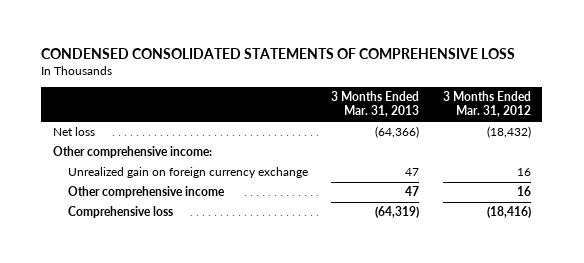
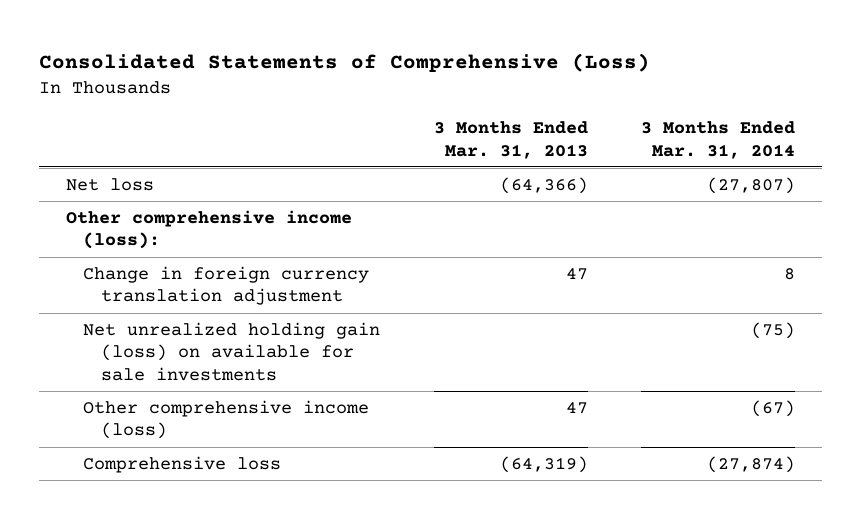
- CONDENSED CONSOLIDATED STATEMENTS OF COMPREHENSIVE LOSS
+ Consolidated Statements of Comprehensive (Loss)
- | 3 Months Ended Mar. 31, 2013 | 3 Months Ended Mar. 31, 2012
+ | 3 Months Ended Mar. 31, 2013 | 3 Months Ended Mar. 31, 2014
- Other comprehensive income:
- Unrealized gain on foreign currency exchange | 47 | 16
- Other comprehensive income | 47 | 16
+ Other comprehensive income (loss):
+ Change in foreign currency translation adjustment | 47 | 8
+ Net unrealized holding gain (loss) on available for sale investments | | (75)
+ Other comprehensive income (loss) | 47 | (67)

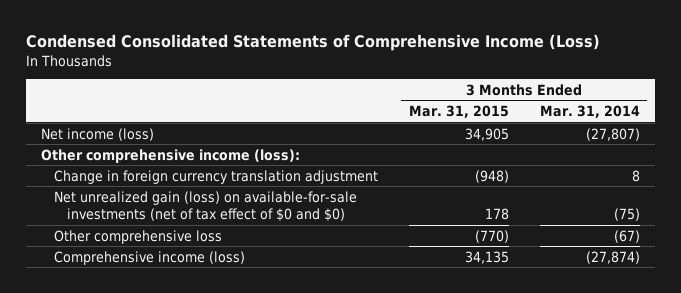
- Consolidated Statements of Comprehensive (Loss)
+ Condensed Consolidated Statements of Comprehensive Income (Loss)
- | 3 Months Ended Mar. 31, 2013 | 3 Months Ended Mar. 31, 2014
+ | 3 Months Ended Mar. 31, 2015 | 3 Months Ended Mar. 31, 2014
- Net loss | (64,366) | (27,807)
+ Net income (loss) | 34,905 | (27,807)
- Net unrealized holding gain (loss) on available for sale investments | | (75)
- Other comprehensive income (loss) | 47 | (67)
- Comprehensive loss | (64,319) | (27,874)
+ Net unrealized gain (loss) on available-for-sale investments (net of tax effect of $0 and $0) | 178 | (75)
+ Other comprehensive loss | (770) | (67)
+ Comprehensive income (loss) | 34,135 | (27,874)

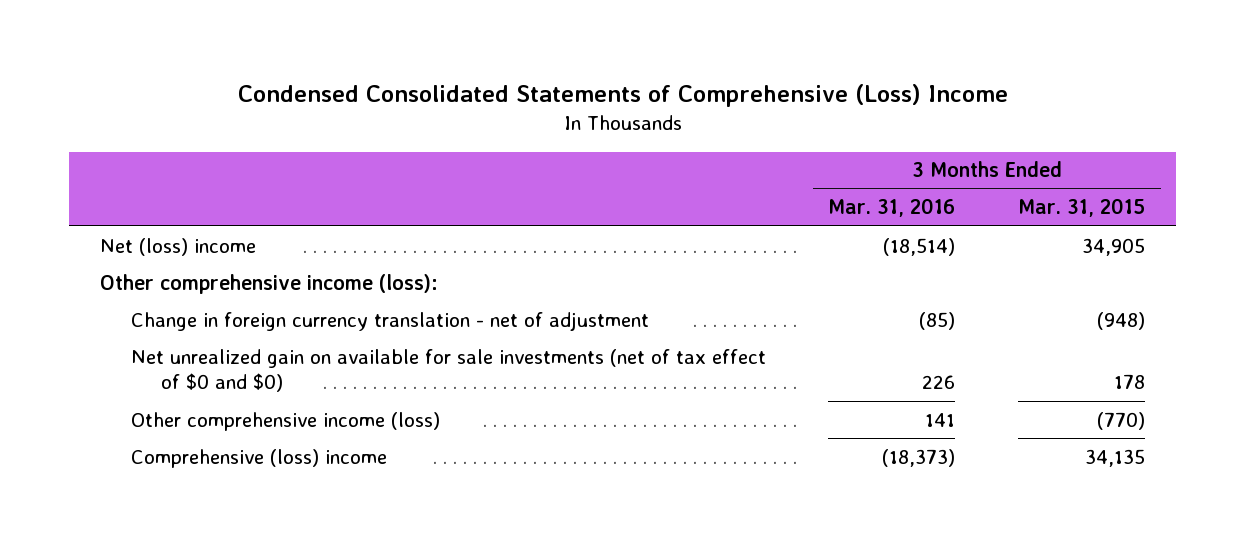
- Condensed Consolidated Statements of Comprehensive Income (Loss)
+ Condensed Consolidated Statements of Comprehensive (Loss) Income
- | 3 Months Ended Mar. 31, 2015 | 3 Months Ended Mar. 31, 2014
+ | 3 Months Ended Mar. 31, 2016 | 3 Months Ended Mar. 31, 2015
- Net income (loss) | 34,905 | (27,807)
+ Net (loss) income | (18,514) | 34,905
- Change in foreign currency translation adjustment | (948) | 8
- Net unrealized gain (loss) on available-for-sale investments (net of tax effect of $0 and $0) | 178 | (75)
- Other comprehensive loss | (770) | (67)
- Comprehensive income (loss) | 34,135 | (27,874)
+ Change in foreign currency translation - net of adjustment | (85) | (948)
+ Net unrealized gain on available for sale investments (net of tax effect of $0 and $0) | 226 | 178
+ Other comprehensive income (loss) | 141 | (770)
+ Comprehensive (loss) income | (18,373) | 34,135

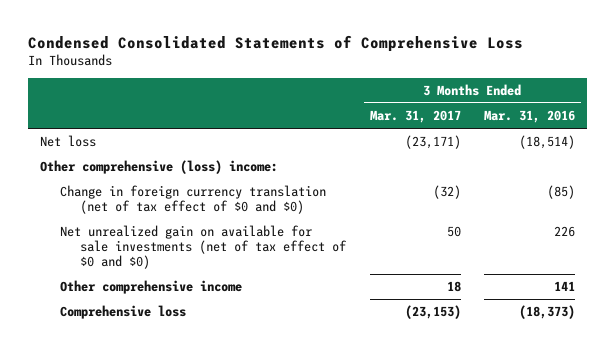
- Condensed Consolidated Statements of Comprehensive (Loss) Income
+ Condensed Consolidated Statements of Comprehensive Loss
- | 3 Months Ended Mar. 31, 2016 | 3 Months Ended Mar. 31, 2015
+ | 3 Months Ended Mar. 31, 2017 | 3 Months Ended Mar. 31, 2016
- Net (loss) income | (18,514) | 34,905
- Other comprehensive income (loss):
- Change in foreign currency translation - net of adjustment | (85) | (948)
+ Net loss | (23,171) | (18,514)
+ Other comprehensive (loss) income:
+ Change in foreign currency translation (net of tax effect of $0 and $0) | (32) | (85)
- Other comprehensive income (loss) | 141 | (770)
- Comprehensive (loss) income | (18,373) | 34,135
+ Other comprehensive income | 18 | 141
+ Comprehensive loss | (23,153) | (18,373)

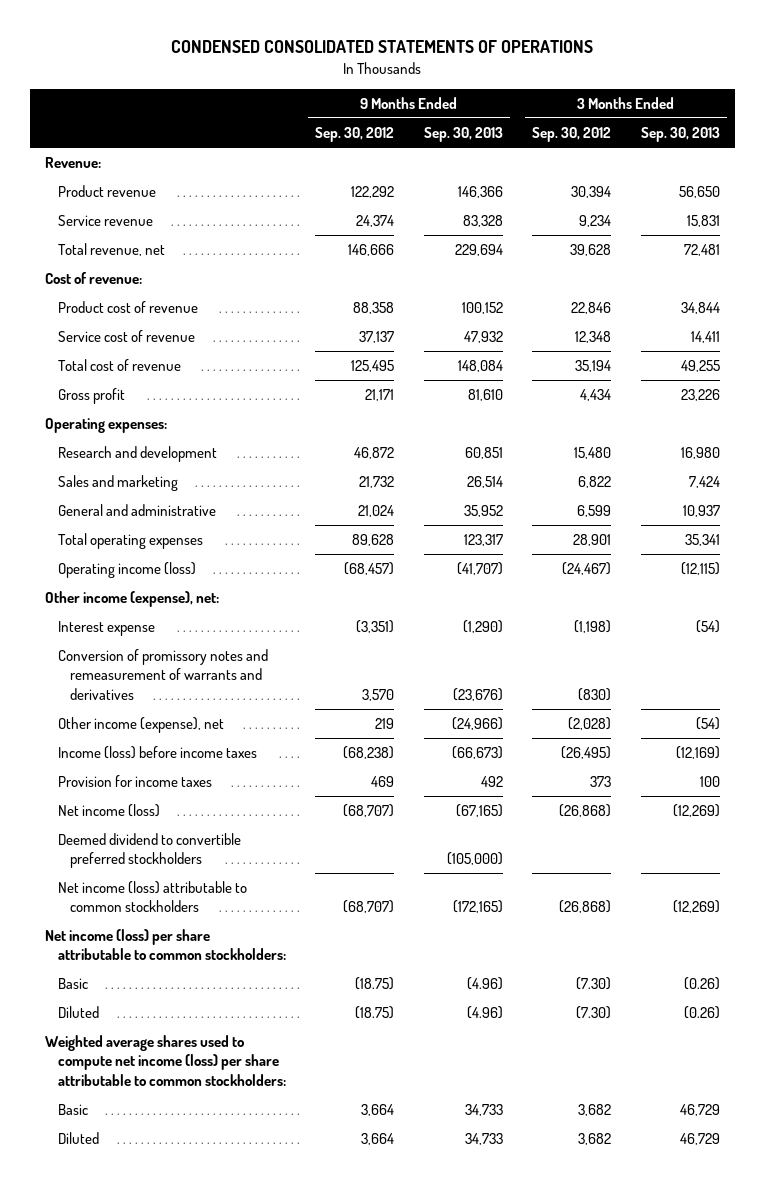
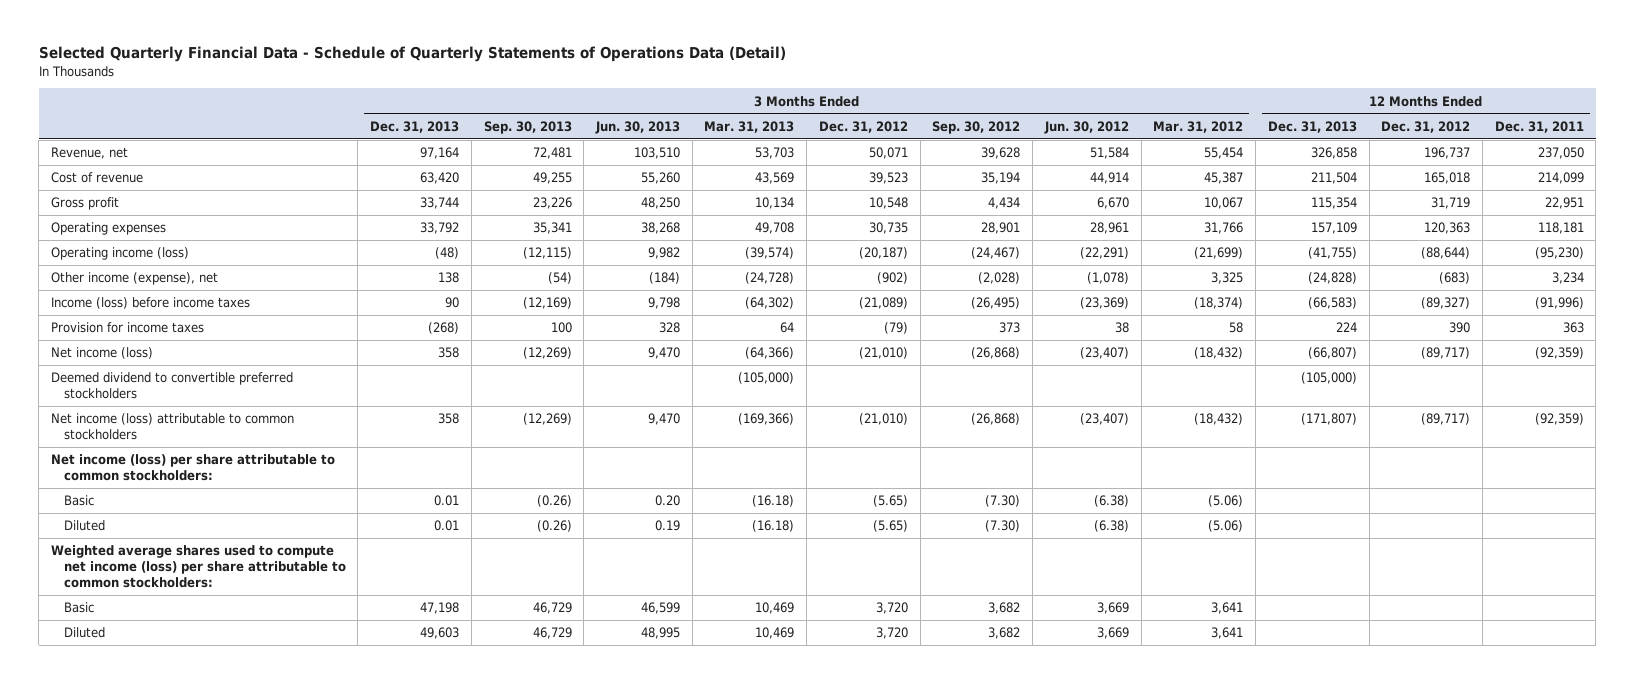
- CONDENSED CONSOLIDATED STATEMENTS OF OPERATIONS
+ Selected Quarterly Financial Data - Schedule of Quarterly Statements of Operations Data (Detail)
- | 9 Months Ended Sep. 30, 2012 | 9 Months Ended Sep. 30, 2013 | 3 Months Ended Sep. 30, 2012 | 3 Months Ended Sep. 30, 2013
+ | 3 Months Ended Dec. 31, 2013 | 3 Months Ended Sep. 30, 2013 | 3 Months Ended Jun. 30, 2013 | 3 Months Ended Mar. 31, 2013 | 3 Months Ended Dec. 31, 2012 | 3 Months Ended Sep. 30, 2012 | 3 Months Ended Jun. 30, 2012 | 3 Months Ended Mar. 31, 2012 | 12 Months Ended Dec. 31, 2013 | 12 Months Ended Dec. 31, 2012 | 12 Months Ended Dec. 31, 2011
- Revenue:
- Product revenue | 122,292 | 146,366 | 30,394 | 56,650
- Service revenue | 24,374 | 83,328 | 9,234 | 15,831
- Total revenue, net | 146,666 | 229,694 | 39,628 | 72,481
- Cost of revenue:
- Product cost of revenue | 88,358 | 100,152 | 22,846 | 34,844
- Service cost of revenue | 37,137 | 47,932 | 12,348 | 14,411
- Total cost of revenue | 125,495 | 148,084 | 35,194 | 49,255
+ Revenue, net | 97,164 | 72,481 | 103,510 | 53,703 | 50,071 | 39,628 | 51,584 | 55,454 | 326,858 | 196,737 | 237,050
+ Cost of revenue | 63,420 | 49,255 | 55,260 | 43,569 | 39,523 | 35,194 | 44,914 | 45,387 | 211,504 | 165,018 | 214,099
- Operating expenses:
- Research and development | 46,872 | 60,851 | 15,480 | 16,980
- Sales and marketing | 21,732 | 26,514 | 6,822 | 7,424
- General and administrative | 21,024 | 35,952 | 6,599 | 10,937
- Total operating expenses | 89,628 | 123,317 | 28,901 | 35,341
+ Operating expenses | 33,792 | 35,341 | 38,268 | 49,708 | 30,735 | 28,901 | 28,961 | 31,766 | 157,109 | 120,363 | 118,181
- Other income (expense), net:
- Interest expense | (3,351) | (1,290) | (1,198) | (54)
- Conversion of promissory notes and remeasurement of warrants and derivatives | 3,570 | (23,676) | (830) |

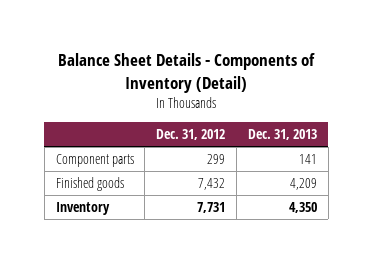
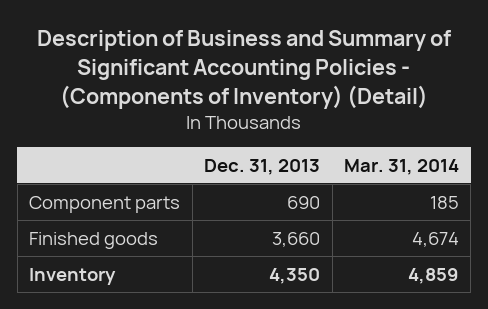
- Balance Sheet Details - Components of Inventory (Detail)
+ Description of Business and Summary of Significant Accounting Policies - (Components of Inventory) (Detail)
- | Dec. 31, 2012 | Dec. 31, 2013
+ | Dec. 31, 2013 | Mar. 31, 2014
- Component parts | 299 | 141
- Finished goods | 7,432 | 4,209
+ Component parts | 690 | 185
+ Finished goods | 3,660 | 4,674

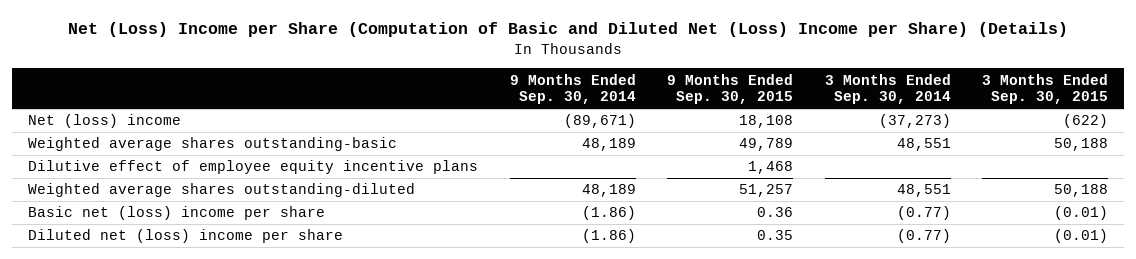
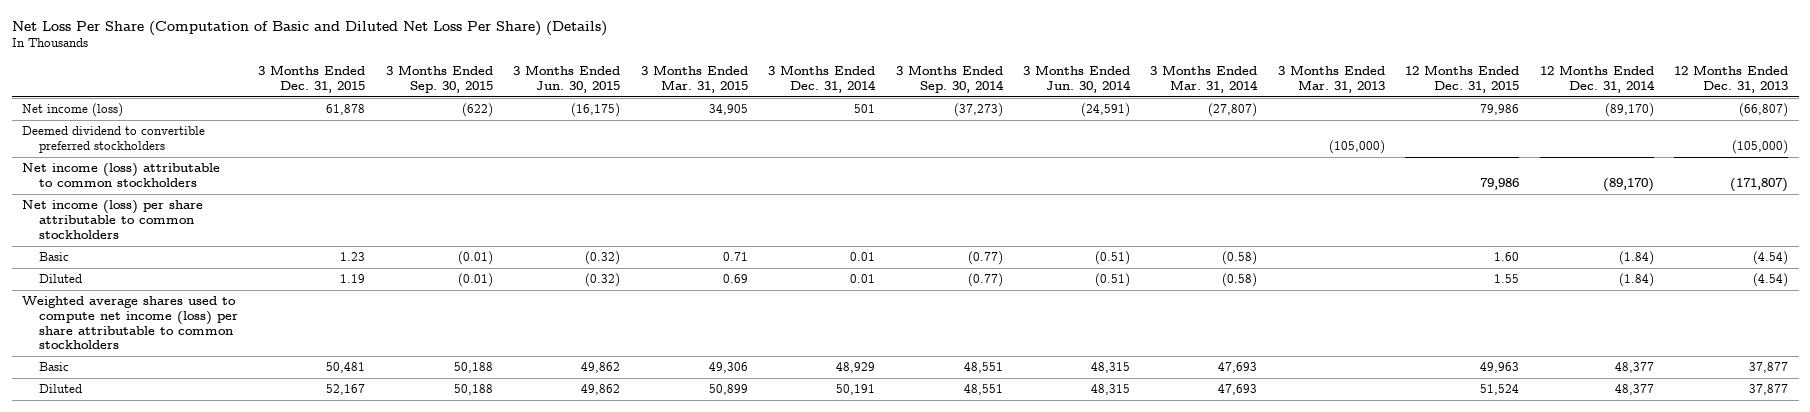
- Net (Loss) Income per Share (Computation of Basic and Diluted Net (Loss) Income per Share) (Details)
+ Net Loss Per Share (Computation of Basic and Diluted Net Loss Per Share) (Details)
- | 9 Months Ended Sep. 30, 2014 | 9 Months Ended Sep. 30, 2015 | 3 Months Ended Sep. 30, 2014 | 3 Months Ended Sep. 30, 2015
+ | 3 Months Ended Dec. 31, 2015 | 3 Months Ended Sep. 30, 2015 | 3 Months Ended Jun. 30, 2015 | 3 Months Ended Mar. 31, 2015 | 3 Months Ended Dec. 31, 2014 | 3 Months Ended Sep. 30, 2014 | 3 Months Ended Jun. 30, 2014 | 3 Months Ended Mar. 31, 2014 | 3 Months Ended Mar. 31, 2013 | 12 Months Ended Dec. 31, 2015 | 12 Months Ended Dec. 31, 2014 | 12 Months Ended Dec. 31, 2013
- Net (loss) income | (89,671) | 18,108 | (37,273) | (622)
- Weighted average shares outstanding-basic | 48,189 | 49,789 | 48,551 | 50,188
- Dilutive effect of employee equity incentive plans | | 1,468 | |
- Weighted average shares outstanding-diluted | 48,189 | 51,257 | 48,551 | 50,188
- Basic net (loss) income per share | (1.86) | 0.36 | (0.77) | (0.01)
- Diluted net (loss) income per share | (1.86) | 0.35 | (0.77) | (0.01)
+ Net income (loss) | 61,878 | (622) | (16,175) | 34,905 | 501 | (37,273) | (24,591) | (27,807) | | 79,986 | (89,170) | (66,807)
+ Deemed dividend to convertible preferred stockholders | | | | | | | | | (105,000) | | | (105,000)
+ Net income (loss) attributable to common stockholders | | | | | | | | | | 79,986 | (89,170) | (171,807)
+ Net income (loss) per share attributable to common stockholders
+ Basic | 1.23 | (0.01) | (0.32) | 0.71 | 0.01 | (0.77) | (0.51) | (0.58) | | 1.60 | (1.84) | (4.54)
+ Diluted | 1.19 | (0.01) | (0.32) | 0.69 | 0.01 | (0.77) | (0.51) | (0.58) | | 1.55 | (1.84) | (4.54)
+ Weighted average shares used to compute net income (loss) per share attributable to common stockholders
+ Basic | 50,481 | 50,188 | 49,862 | 49,306 | 48,929 | 48,551 | 48,315 | 47,693 | | 49,963 | 48,377 | 37,877
+ Diluted | 52,167 | 50,188 | 49,862 | 50,899 | 50,191 | 48,551 | 48,315 | 47,693 | | 51,524 | 48,377 | 37,877

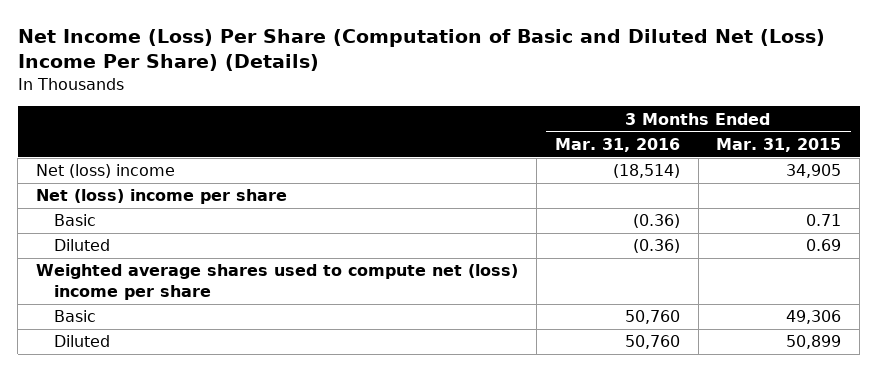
- Net Loss Per Share (Computation of Basic and Diluted Net Loss Per Share) (Details)
+ Net Income (Loss) Per Share (Computation of Basic and Diluted Net (Loss) Income Per Share) (Details)
- | 3 Months Ended Dec. 31, 2015 | 3 Months Ended Sep. 30, 2015 | 3 Months Ended Jun. 30, 2015 | 3 Months Ended Mar. 31, 2015 | 3 Months Ended Dec. 31, 2014 | 3 Months Ended Sep. 30, 2014 | 3 Months Ended Jun. 30, 2014 | 3 Months Ended Mar. 31, 2014 | 3 Months Ended Mar. 31, 2013 | 12 Months Ended Dec. 31, 2015 | 12 Months Ended Dec. 31, 2014 | 12 Months Ended Dec. 31, 2013
+ | 3 Months Ended Mar. 31, 2016 | 3 Months Ended Mar. 31, 2015
- Net income (loss) | 61,878 | (622) | (16,175) | 34,905 | 501 | (37,273) | (24,591) | (27,807) | | 79,986 | (89,170) | (66,807)
- Deemed dividend to convertible preferred stockholders | | | | | | | | | (105,000) | | | (105,000)
- Net income (loss) attributable to common stockholders | | | | | | | | | | 79,986 | (89,170) | (171,807)
- Net income (loss) per share attributable to common stockholders
+ Net (loss) income | (18,514) | 34,905
+ Net (loss) income per share
- Weighted average shares used to compute net income (loss) per share attributable to common stockholders
+ Weighted average shares used to compute net (loss) income per share

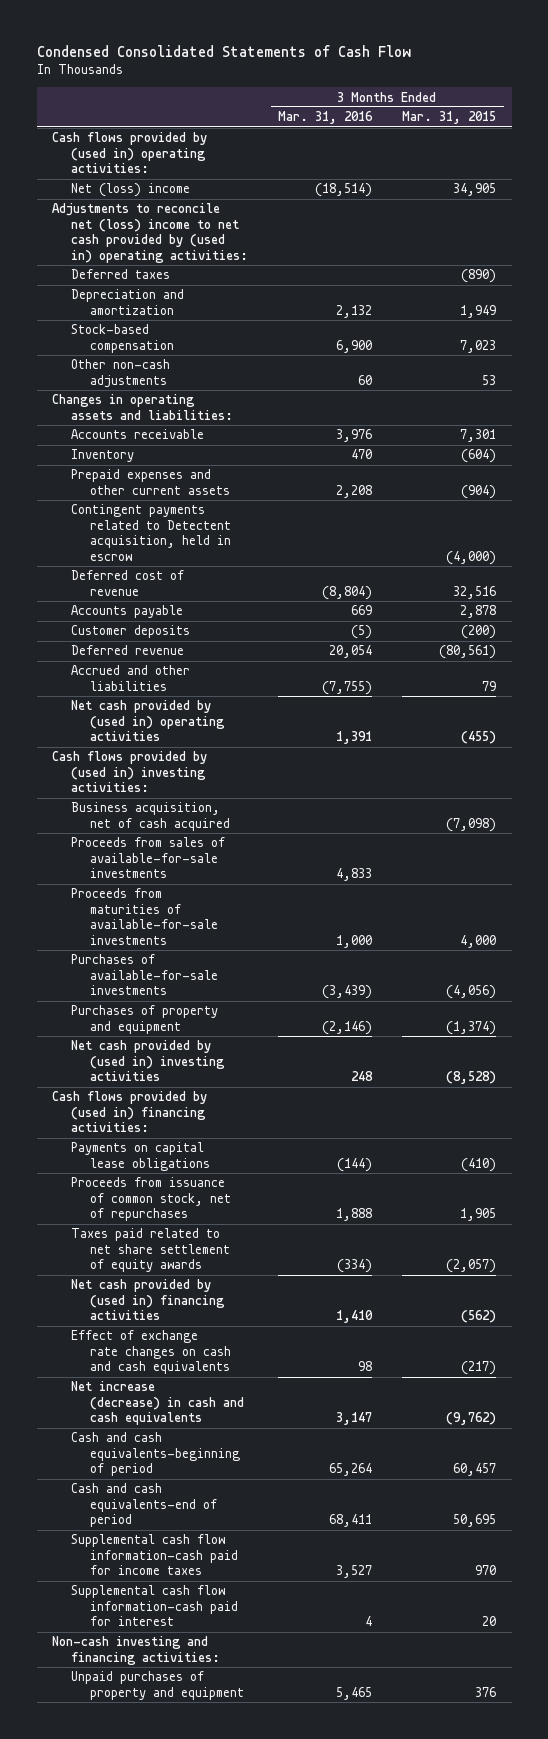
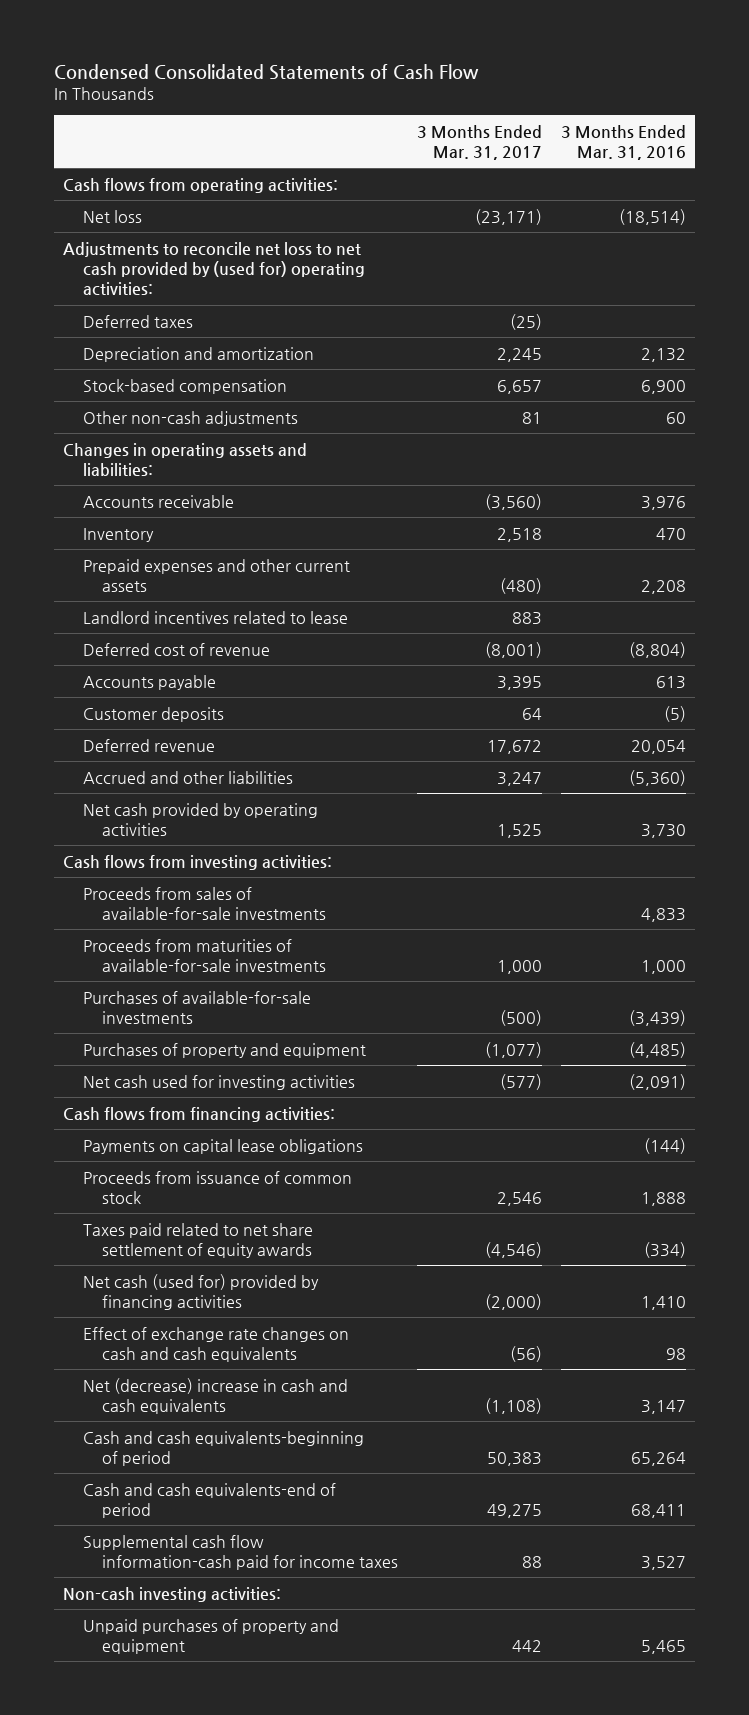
- | 3 Months Ended Mar. 31, 2016 | 3 Months Ended Mar. 31, 2015
+ | 3 Months Ended Mar. 31, 2017 | 3 Months Ended Mar. 31, 2016
- Cash flows provided by (used in) operating activities:
- Net (loss) income | (18,514) | 34,905
- Adjustments to reconcile net (loss) income to net cash provided by (used in) operating activities:
+ Cash flows from operating activities:
+ Net loss | (23,171) | (18,514)
+ Adjustments to reconcile net loss to net cash provided by (used for) operating activities:
- Contingent payments related to Detectent acquisition, held in escrow | | (4,000)
+ Landlord incentives related to lease | 883 |
- Accounts payable | 669 | 2,878
+ Accounts payable | 3,395 | 613
- Accrued and other liabilities | (7,755) | 79
- Net cash provided by (used in) operating activities | 1,391 | (455)
- Cash flows provided by (used in) investing activities:
- Business acquisition, net of cash acquired | | (7,098)
+ Accrued and other liabilities | 3,247 | (5,360)
+ Net cash provided by operating activities | 1,525 | 3,730
+ Cash flows from investing activities:
- Purchases of property and equipment | (2,146) | (1,374)
- Net cash provided by (used in) investing activities | 248 | (8,528)
- Cash flows provided by (used in) financing activities:
+ Purchases of property and equipment | (1,077) | (4,485)
+ Net cash used for investing activities | (577) | (2,091)
+ Cash flows from financing activities:
- Proceeds from issuance of common stock, net of repurchases | 1,888 | 1,905
+ Proceeds from issuance of common stock | 2,546 | 1,888
- Net cash provided by (used in) financing activities | 1,410 | (562)
+ Net cash (used for) provided by financing activities | (2,000) | 1,410
- Net increase (decrease) in cash and cash equivalents | 3,147 | (9,762)
+ Net (decrease) increase in cash and cash equivalents | (1,108) | 3,147
- Supplemental cash flow information-cash paid for interest | 4 | 20
- Non-cash investing and financing activities:
+ Non-cash investing activities:

